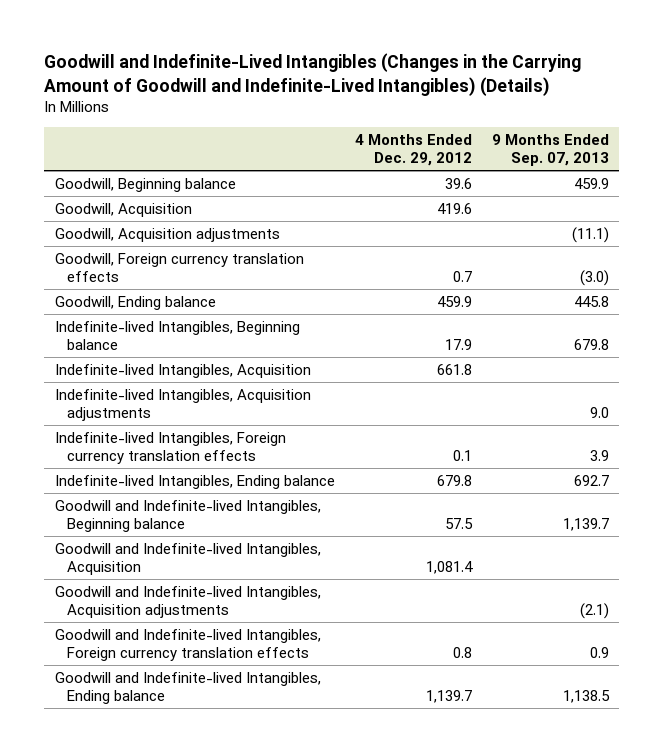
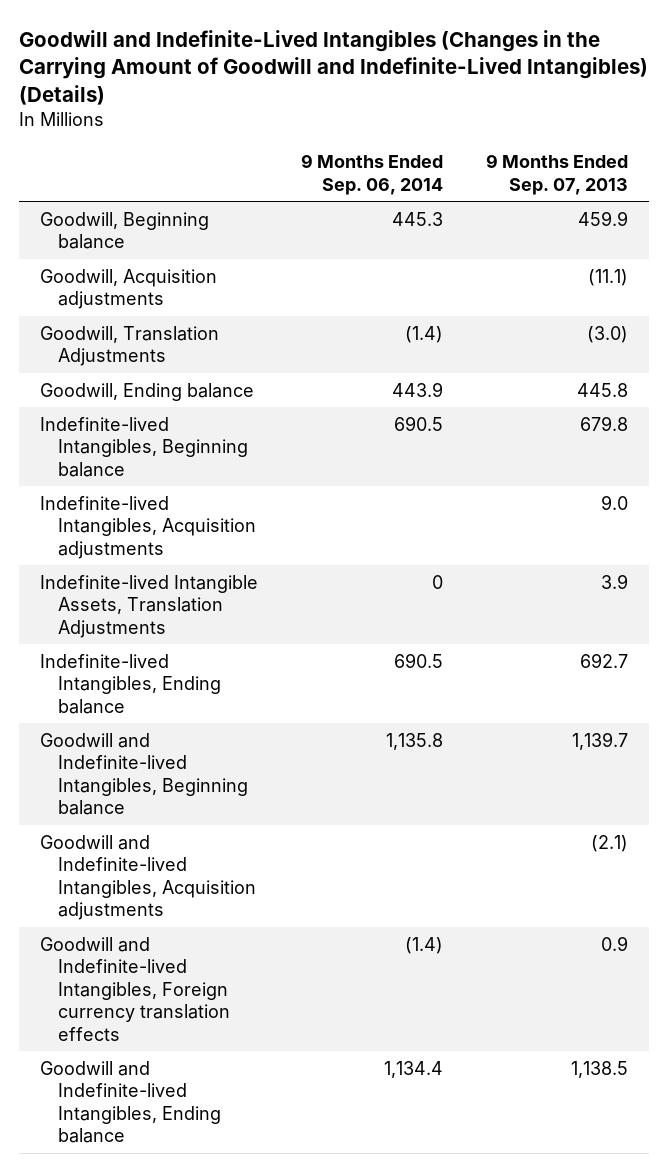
- | 4 Months Ended Dec. 29, 2012 | 9 Months Ended Sep. 07, 2013
+ | 9 Months Ended Sep. 06, 2014 | 9 Months Ended Sep. 07, 2013
- Goodwill, Acquisition | 419.6 |
- Goodwill, Foreign currency translation effects | 0.7 | (3.0)
+ Goodwill, Translation Adjustments | (1.4) | (3.0)
- Indefinite-lived Intangibles, Acquisition | 661.8 |
- Indefinite-lived Intangibles, Foreign currency translation effects | 0.1 | 3.9
+ Indefinite-lived Intangible Assets, Translation Adjustments | 0 | 3.9
- Goodwill and Indefinite-lived Intangibles, Acquisition | 1,081.4 |

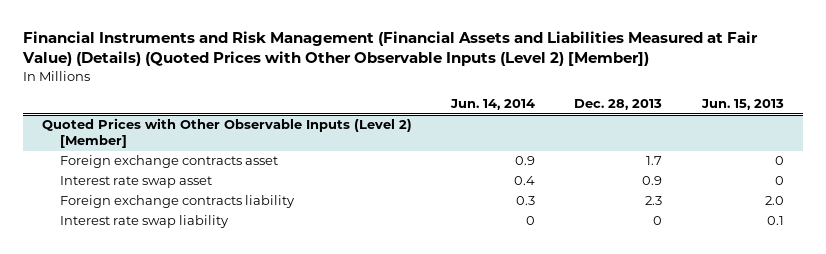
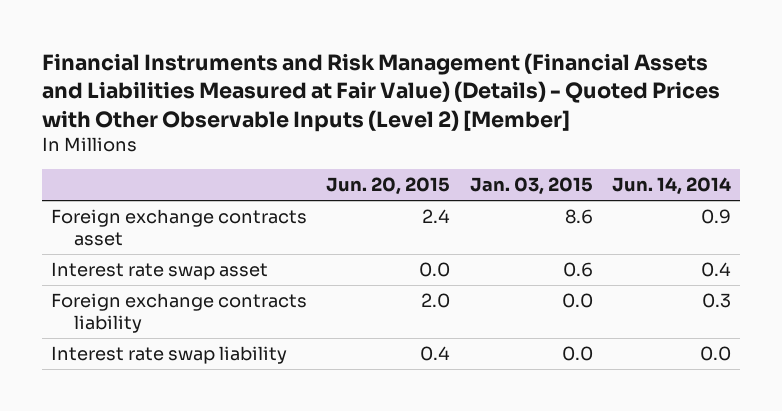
- Financial Instruments and Risk Management (Financial Assets and Liabilities Measured at Fair Value) (Details) (Quoted Prices with Other Observable Inputs (Level 2) [Member])
+ Financial Instruments and Risk Management (Financial Assets and Liabilities Measured at Fair Value) (Details) - Quoted Prices with Other Observable Inputs (Level 2) [Member]
- | Jun. 14, 2014 | Dec. 28, 2013 | Jun. 15, 2013
+ | Jun. 20, 2015 | Jan. 03, 2015 | Jun. 14, 2014
- Quoted Prices with Other Observable Inputs (Level 2) [Member]
- Interest rate swap liability | 0 | 0 | 0.1
+ Interest rate swap liability | 0.4 | 0.0 | 0.0

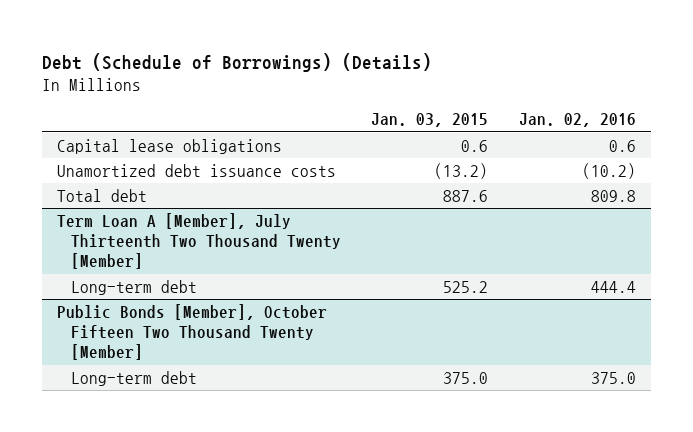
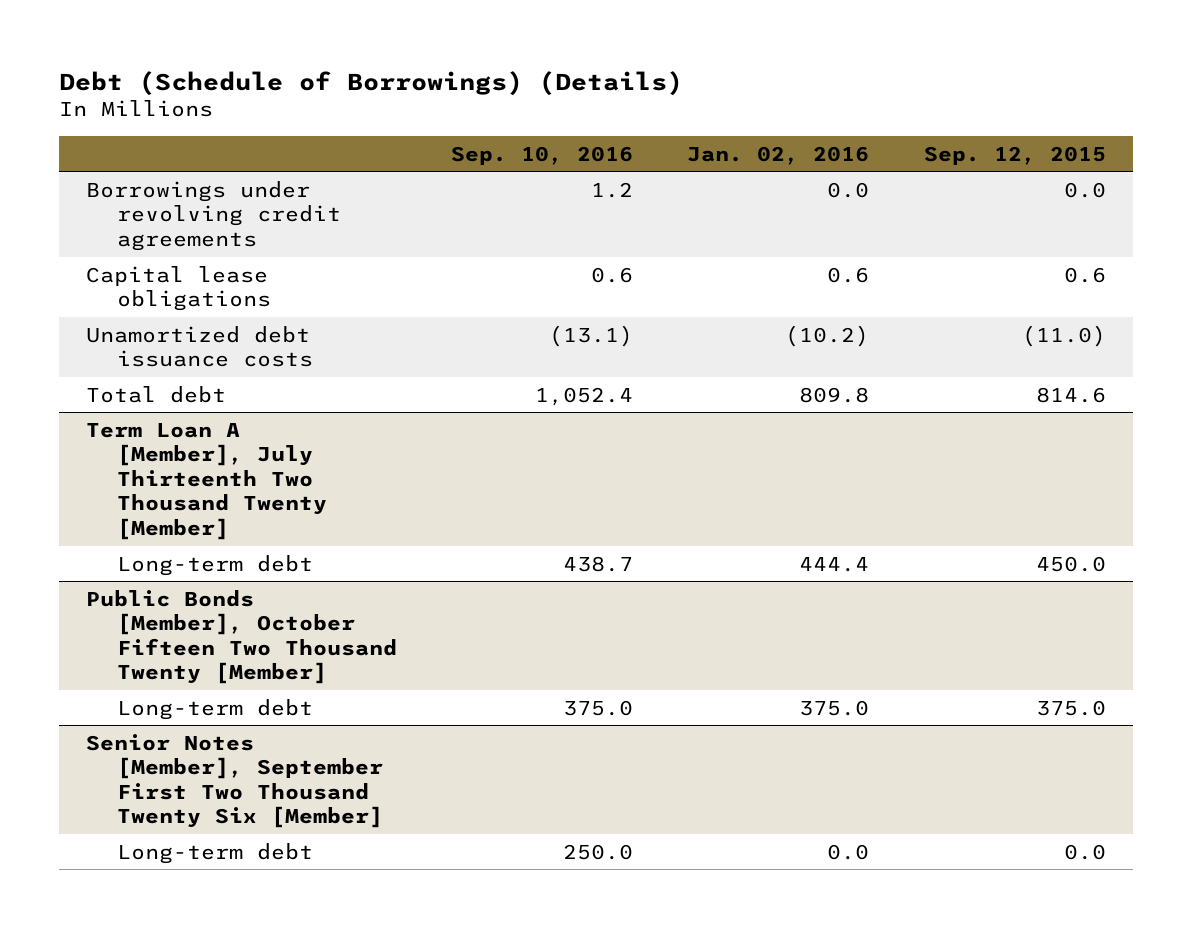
- | Jan. 03, 2015 | Jan. 02, 2016
+ | Sep. 10, 2016 | Jan. 02, 2016 | Sep. 12, 2015
+ Borrowings under revolving credit agreements | 1.2 | 0.0 | 0.0
+ Senior Notes [Member], September First Two Thousand Twenty Six [Member]
+ Long-term debt | 250.0 | 0.0 | 0.0

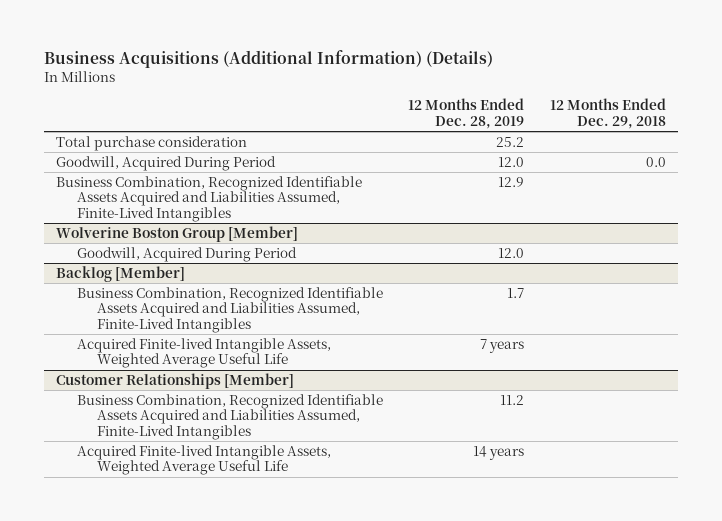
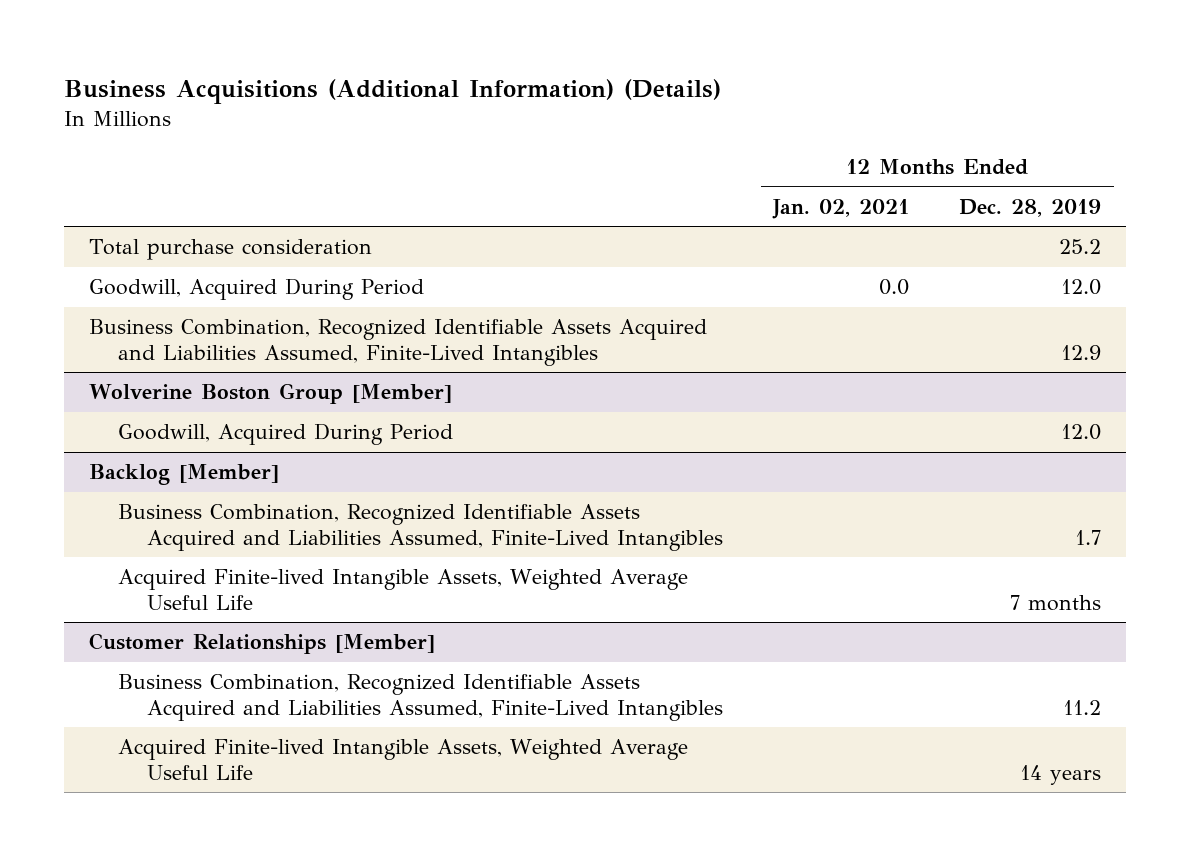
- | 12 Months Ended Dec. 28, 2019 | 12 Months Ended Dec. 29, 2018
+ | 12 Months Ended Jan. 02, 2021 | 12 Months Ended Dec. 28, 2019
@ Backlog [Member]
- Acquired Finite-lived Intangible Assets, Weighted Average Useful Life | 7 years |
+ Acquired Finite-lived Intangible Assets, Weighted Average Useful Life | | 7 months

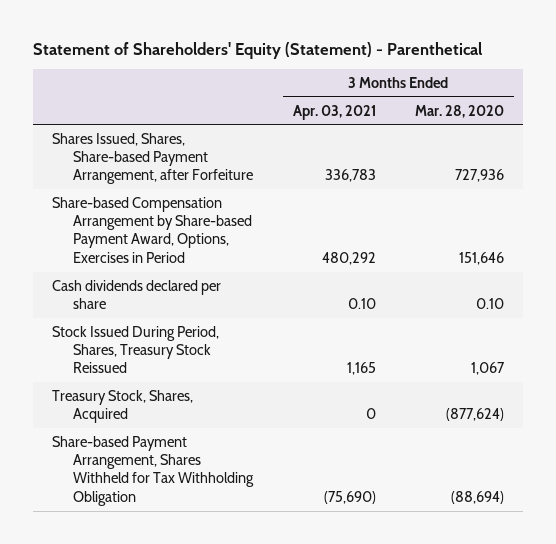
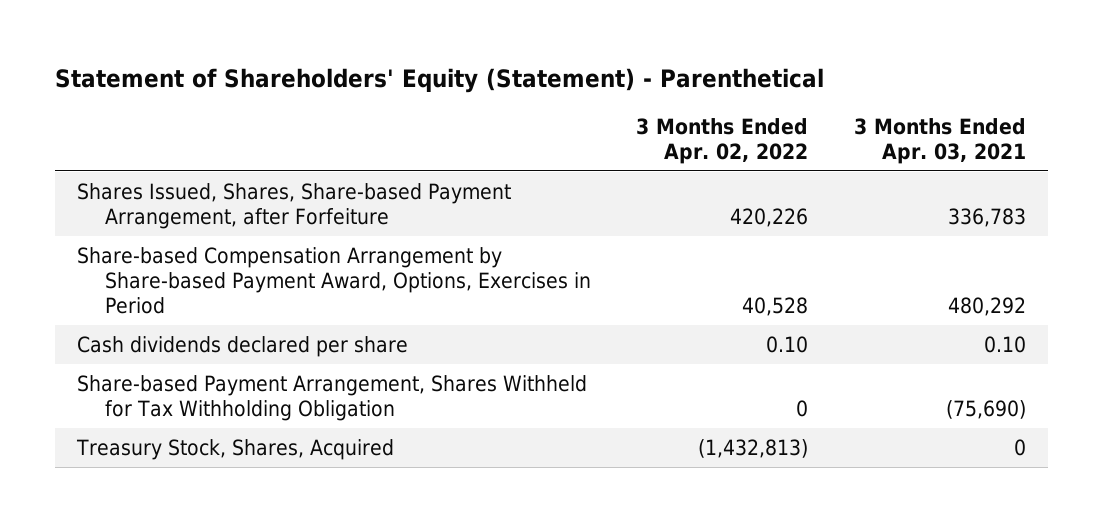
- | 3 Months Ended Apr. 03, 2021 | 3 Months Ended Mar. 28, 2020
+ | 3 Months Ended Apr. 02, 2022 | 3 Months Ended Apr. 03, 2021
- Stock Issued During Period, Shares, Treasury Stock Reissued | 1,165 | 1,067
moved down: Treasury Stock, Shares, Acquired | (1,432,813) | 0

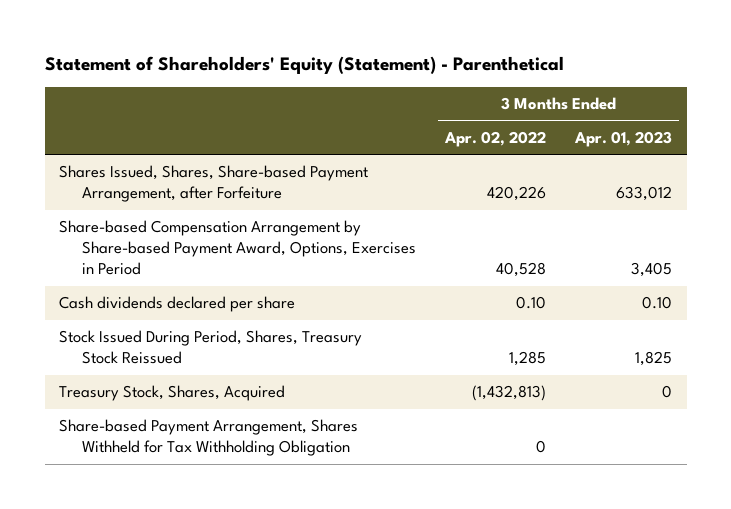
- | 3 Months Ended Apr. 02, 2022 | 3 Months Ended Apr. 03, 2021
+ | 3 Months Ended Apr. 02, 2022 | 3 Months Ended Apr. 01, 2023
+ Stock Issued During Period, Shares, Treasury Stock Reissued | 1,285 | 1,825
moved down: Share-based Payment Arrangement, Shares Withheld for Tax Withholding Obligation | 0 |

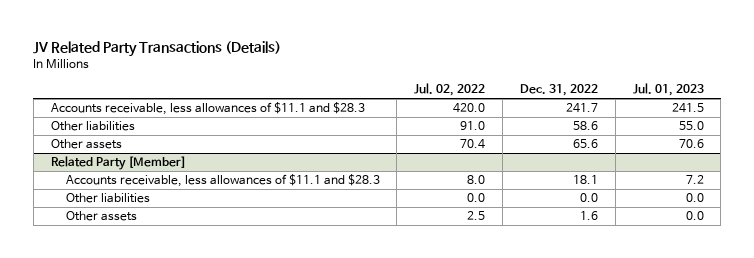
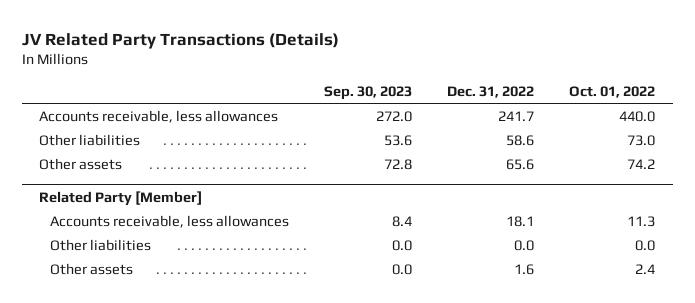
- | Jul. 02, 2022 | Dec. 31, 2022 | Jul. 01, 2023
+ | Sep. 30, 2023 | Dec. 31, 2022 | Oct. 01, 2022
- Accounts receivable, less allowances of $11.1 and $28.3 | 420.0 | 241.7 | 241.5
+ Accounts receivable, less allowances | 272.0 | 241.7 | 440.0
@ Related Party [Member]
- Accounts receivable, less allowances of $11.1 and $28.3 | 8.0 | 18.1 | 7.2
+ Accounts receivable, less allowances | 8.4 | 18.1 | 11.3

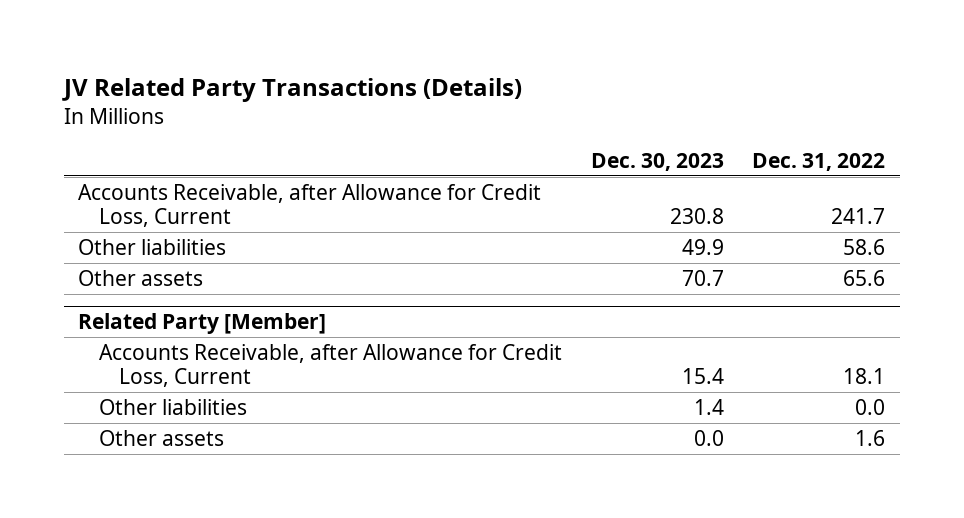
- | Sep. 30, 2023 | Dec. 31, 2022 | Oct. 01, 2022
+ | Dec. 30, 2023 | Dec. 31, 2022
- Accounts receivable, less allowances | 272.0 | 241.7 | 440.0
+ Accounts Receivable, after Allowance for Credit Loss, Current | 230.8 | 241.7
@ Related Party [Member]
- Accounts receivable, less allowances | 8.4 | 18.1 | 11.3
+ Accounts Receivable, after Allowance for Credit Loss, Current | 15.4 | 18.1

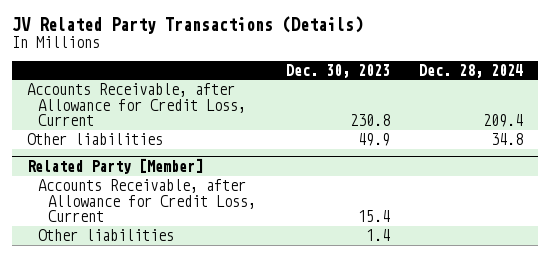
- | Dec. 30, 2023 | Dec. 31, 2022
+ | Dec. 30, 2023 | Dec. 28, 2024
- Other assets | 70.7 | 65.6
@ Related Party [Member]
- Other assets | 0.0 | 1.6

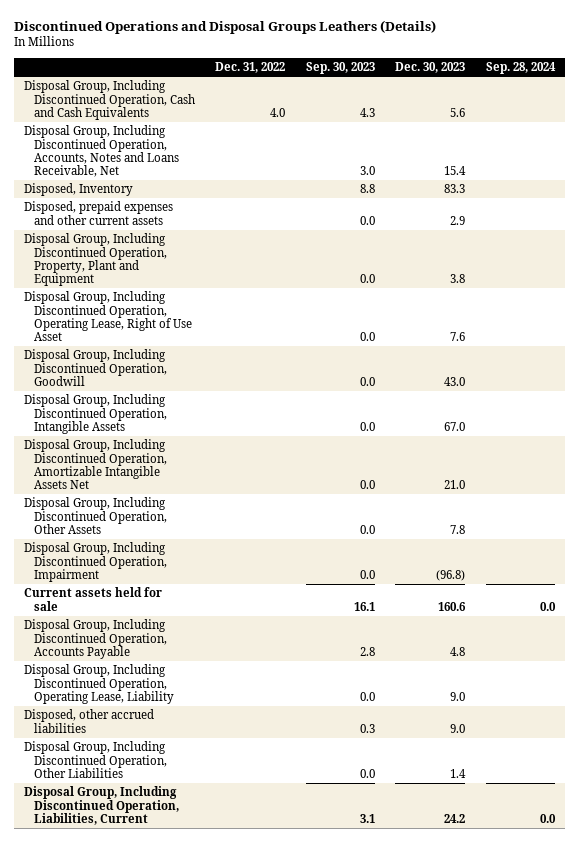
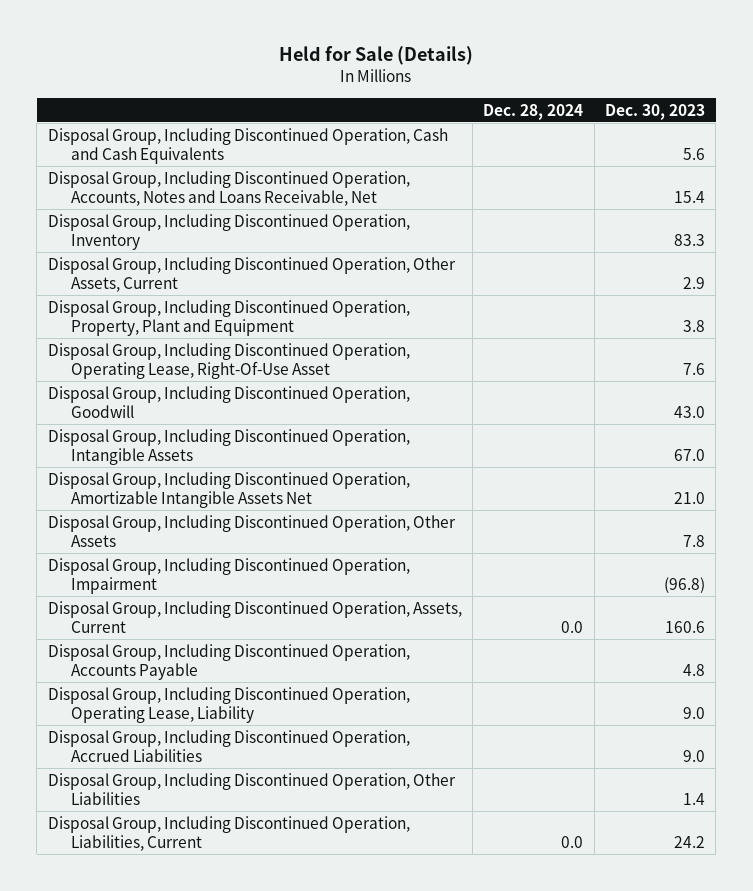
- Discontinued Operations and Disposal Groups Leathers (Details)
+ Held for Sale (Details)
- | Dec. 31, 2022 | Sep. 30, 2023 | Dec. 30, 2023 | Sep. 28, 2024
+ | Dec. 28, 2024 | Dec. 30, 2023
- Disposed, Inventory | | 8.8 | 83.3 |
- Disposed, prepaid expenses and other current assets | | 0.0 | 2.9 |
+ Disposal Group, Including Discontinued Operation, Inventory | | 83.3
+ Disposal Group, Including Discontinued Operation, Other Assets, Current | | 2.9
- Disposal Group, Including Discontinued Operation, Operating Lease, Right of Use Asset | | 0.0 | 7.6 |
+ Disposal Group, Including Discontinued Operation, Operating Lease, Right-Of-Use Asset | | 7.6
- Current assets held for sale | | 16.1 | 160.6 | 0.0
+ Disposal Group, Including Discontinued Operation, Assets, Current | 0.0 | 160.6
- Disposed, other accrued liabilities | | 0.3 | 9.0 |
+ Disposal Group, Including Discontinued Operation, Accrued Liabilities | | 9.0

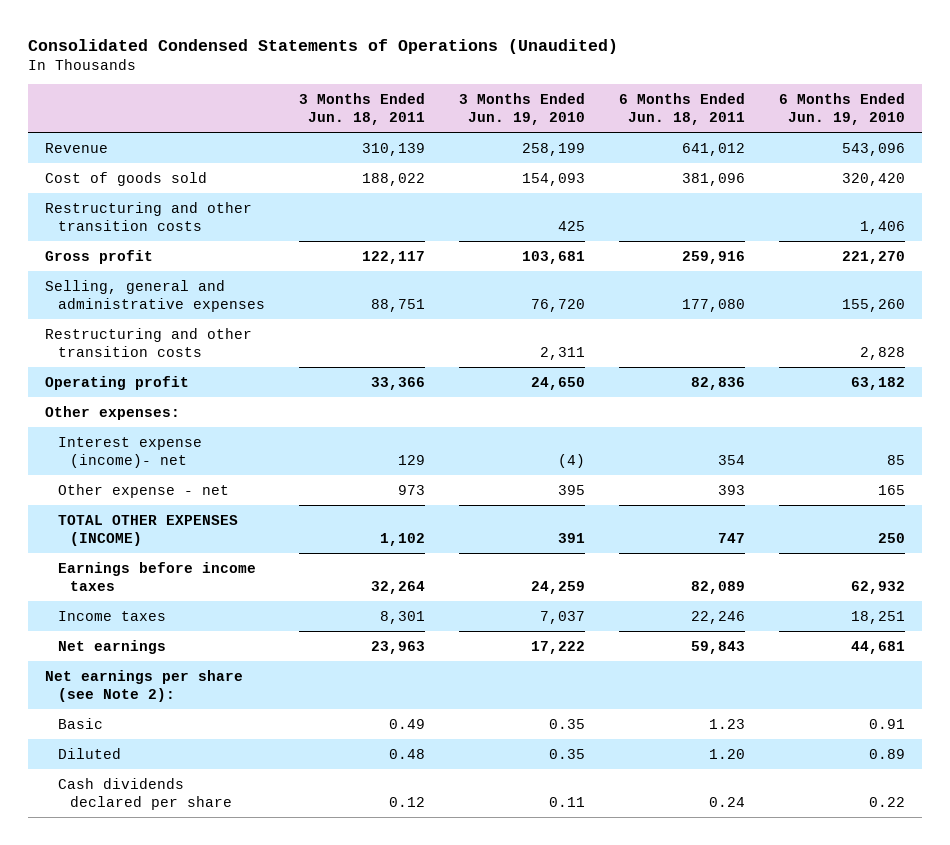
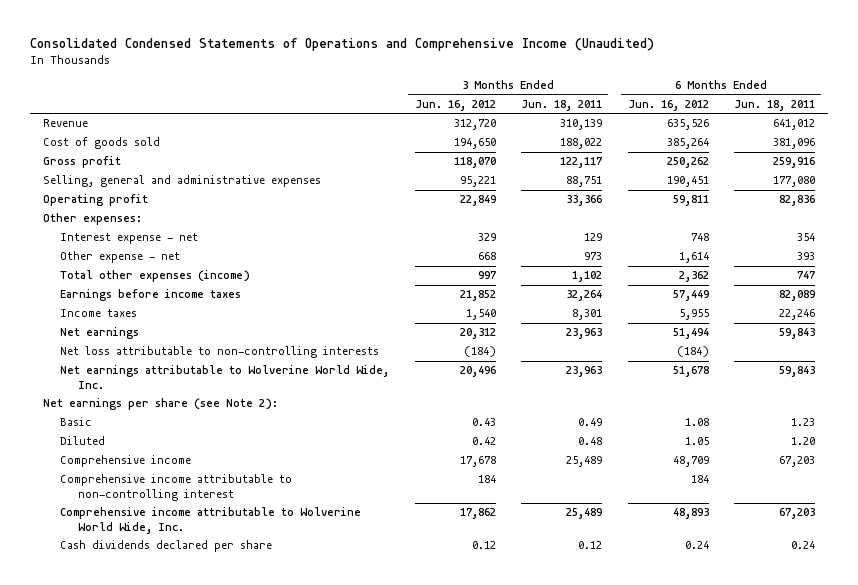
- Consolidated Condensed Statements of Operations (Unaudited)
+ Consolidated Condensed Statements of Operations and Comprehensive Income (Unaudited)
- | 3 Months Ended Jun. 18, 2011 | 3 Months Ended Jun. 19, 2010 | 6 Months Ended Jun. 18, 2011 | 6 Months Ended Jun. 19, 2010
+ | 3 Months Ended Jun. 16, 2012 | 3 Months Ended Jun. 18, 2011 | 6 Months Ended Jun. 16, 2012 | 6 Months Ended Jun. 18, 2011
- Restructuring and other transition costs | | 425 | | 1,406
- Restructuring and other transition costs | | 2,311 | | 2,828
- Interest expense (income)- net | 129 | (4) | 354 | 85
+ Interest expense - net | 329 | 129 | 748 | 354
- TOTAL OTHER EXPENSES (INCOME) | 1,102 | 391 | 747 | 250
+ Total other expenses (income) | 997 | 1,102 | 2,362 | 747
+ Net loss attributable to non-controlling interests | (184) | | (184) |
+ Net earnings attributable to Wolverine World Wide, Inc. | 20,496 | 23,963 | 51,678 | 59,843
+ Comprehensive income | 17,678 | 25,489 | 48,709 | 67,203
+ Comprehensive income attributable to non-controlling interest | 184 | | 184 |
+ Comprehensive income attributable to Wolverine World Wide, Inc. | 17,862 | 25,489 | 48,893 | 67,203

